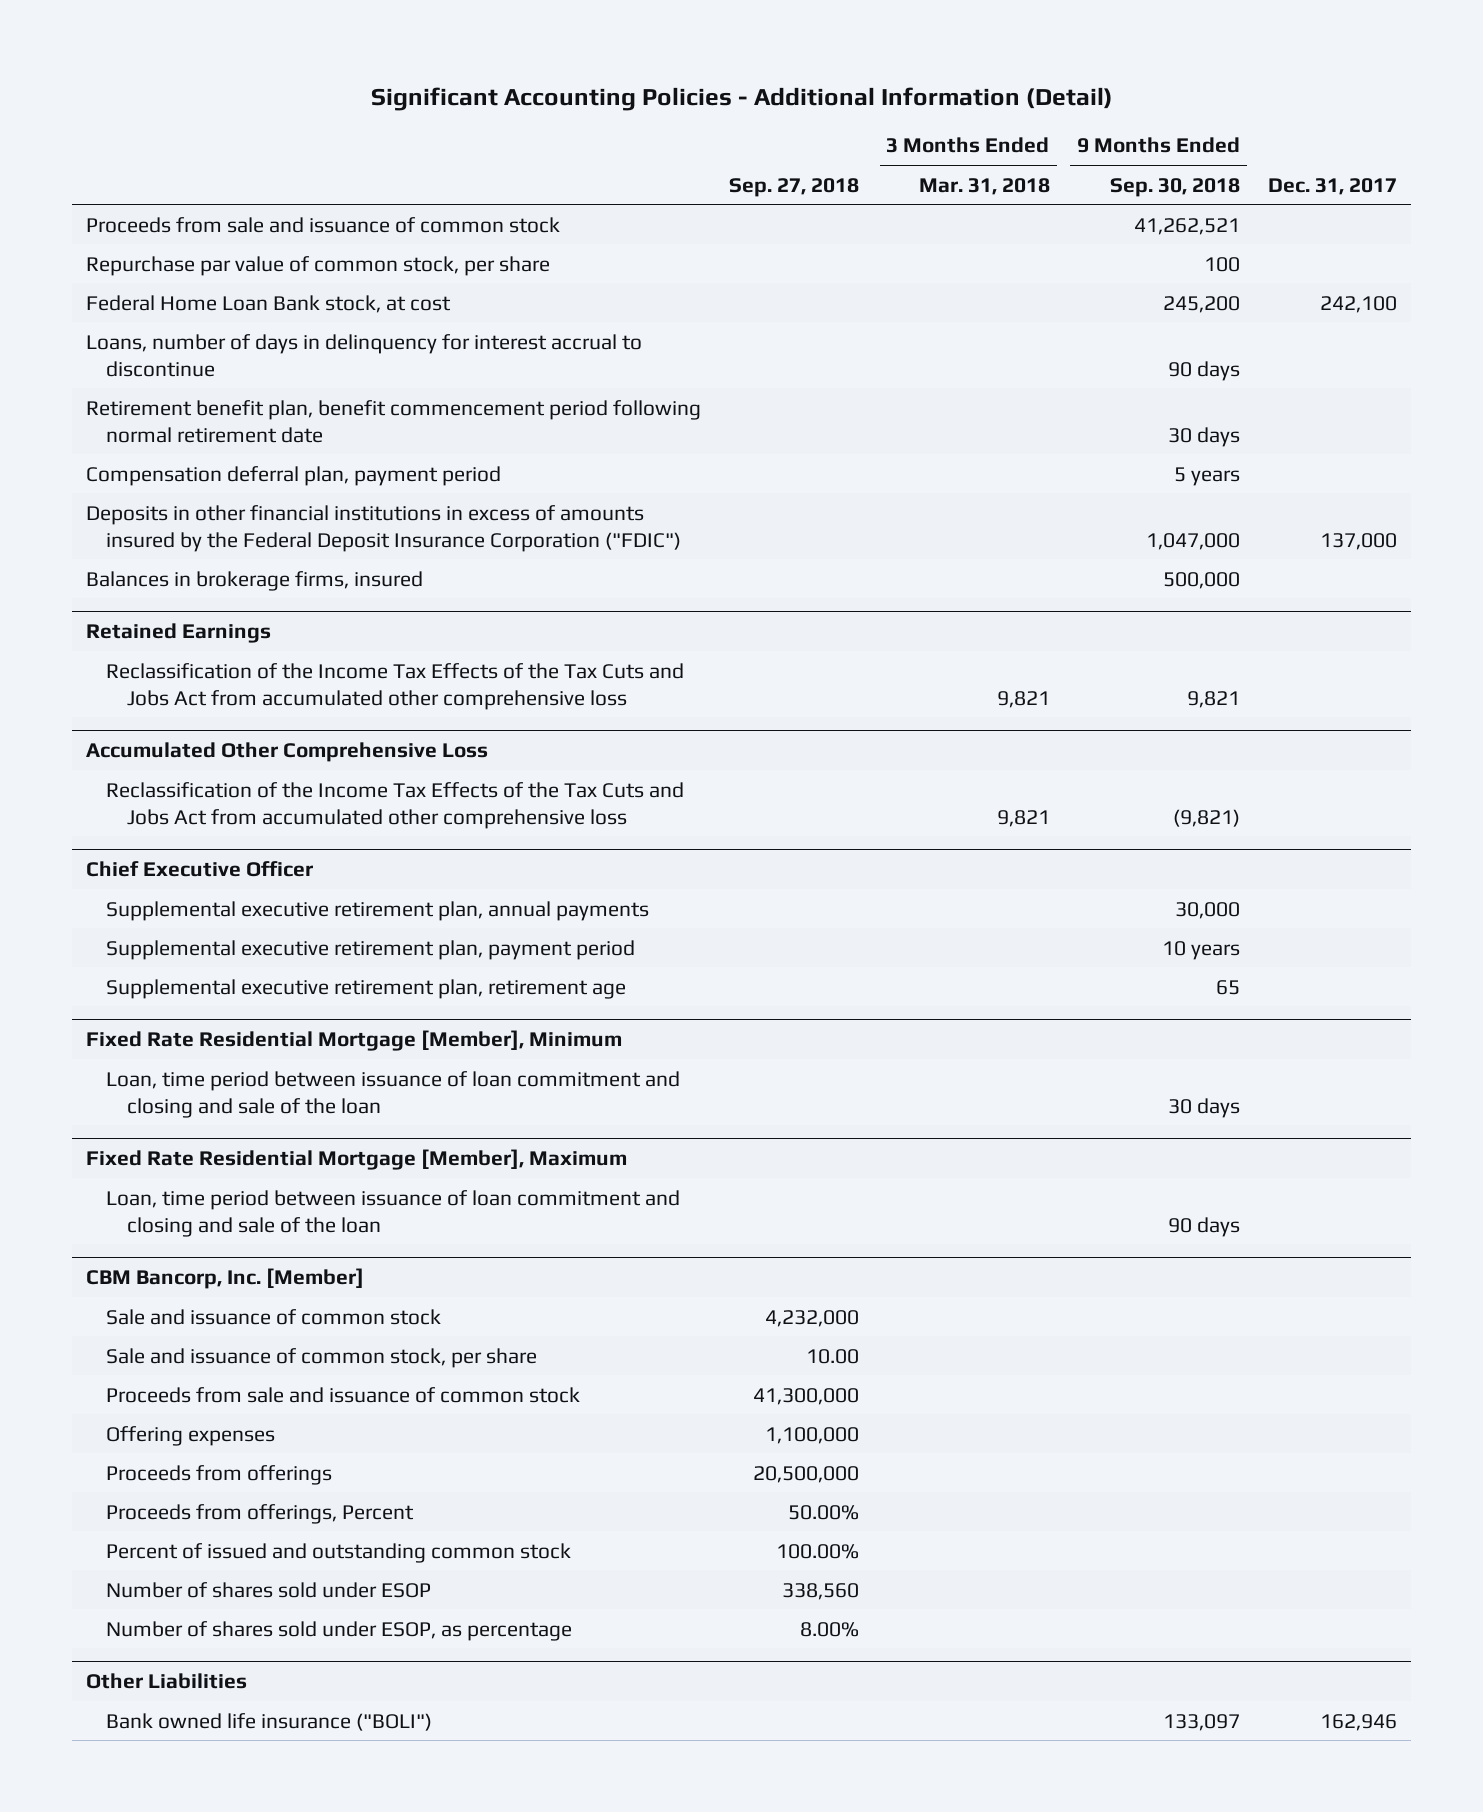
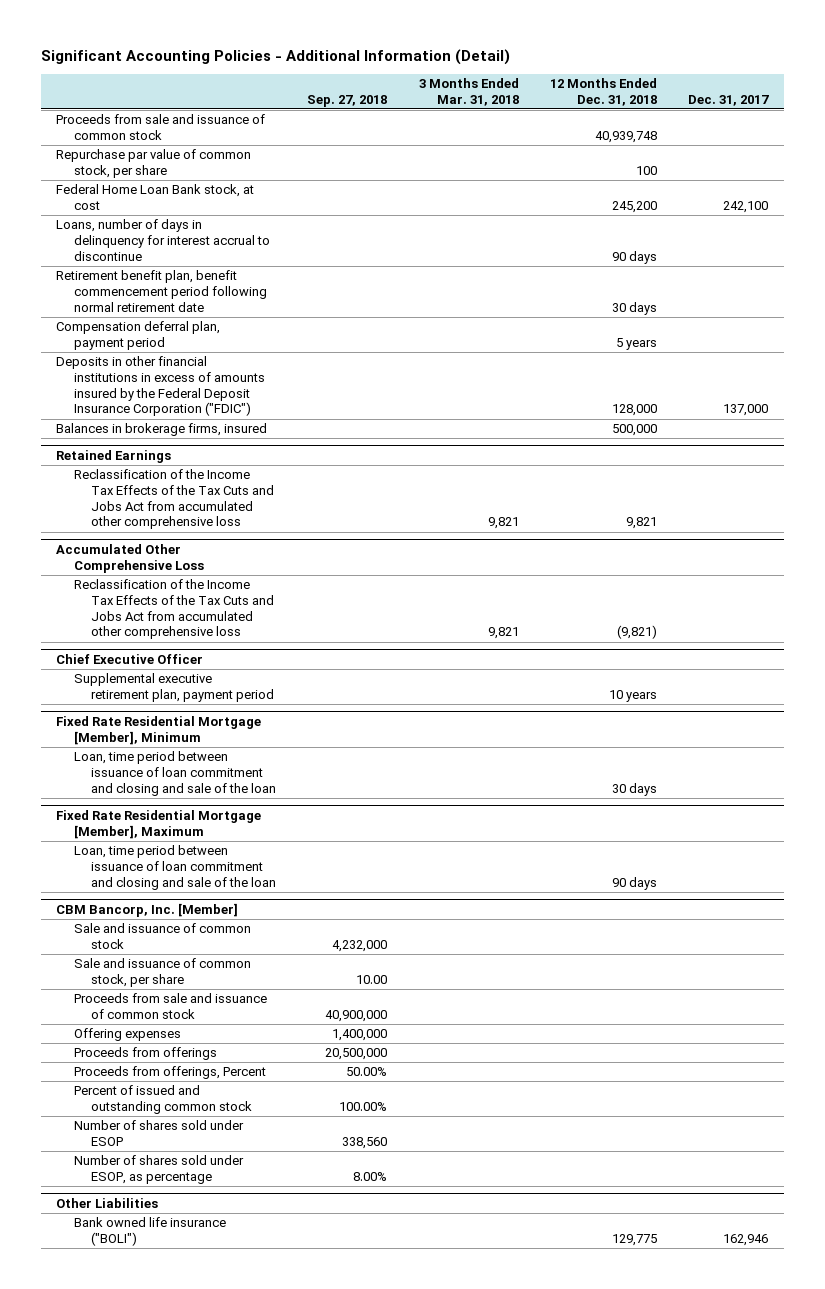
- | Sep. 27, 2018 | 3 Months Ended Mar. 31, 2018 | 9 Months Ended Sep. 30, 2018 | Dec. 31, 2017
+ | Sep. 27, 2018 | 3 Months Ended Mar. 31, 2018 | 12 Months Ended Dec. 31, 2018 | Dec. 31, 2017
@ Chief Executive Officer
- Supplemental executive retirement plan, annual payments | | | 30,000 |
- Supplemental executive retirement plan, retirement age | | | 65 |
@ CBM Bancorp, Inc. [Member]
- Proceeds from sale and issuance of common stock | 41,300,000 | | |
- Offering expenses | 1,100,000 | | |
+ Proceeds from sale and issuance of common stock | 40,900,000 | | |
+ Offering expenses | 1,400,000 | | |

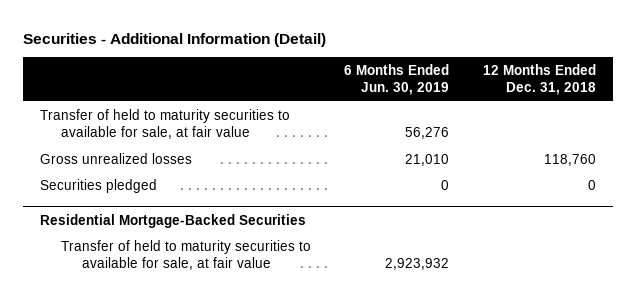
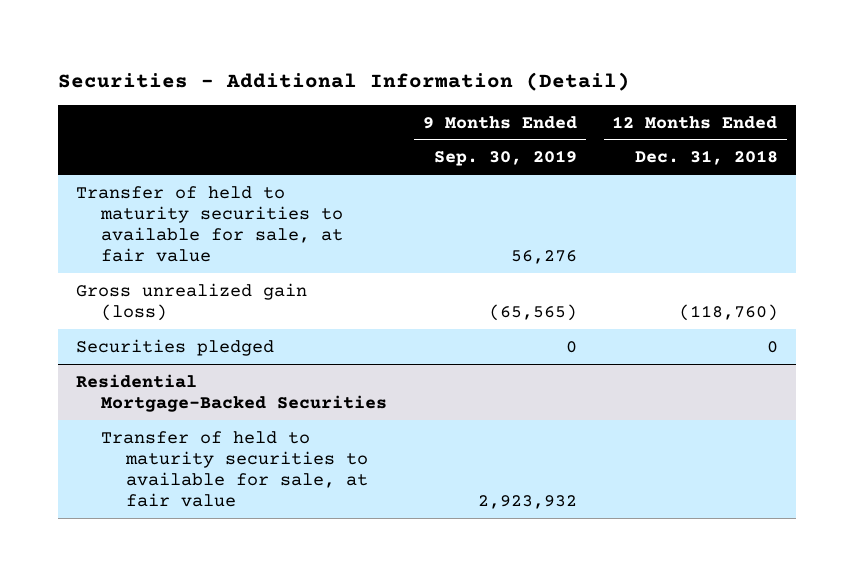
- | 6 Months Ended Jun. 30, 2019 | 12 Months Ended Dec. 31, 2018
+ | 9 Months Ended Sep. 30, 2019 | 12 Months Ended Dec. 31, 2018
- Gross unrealized losses | 21,010 | 118,760
+ Gross unrealized gain (loss) | (65,565) | (118,760)

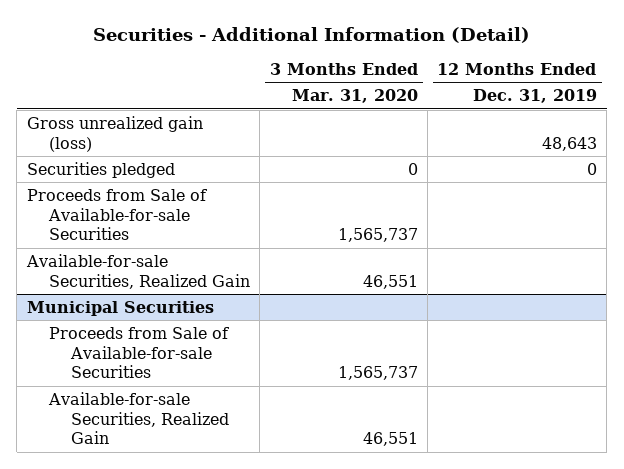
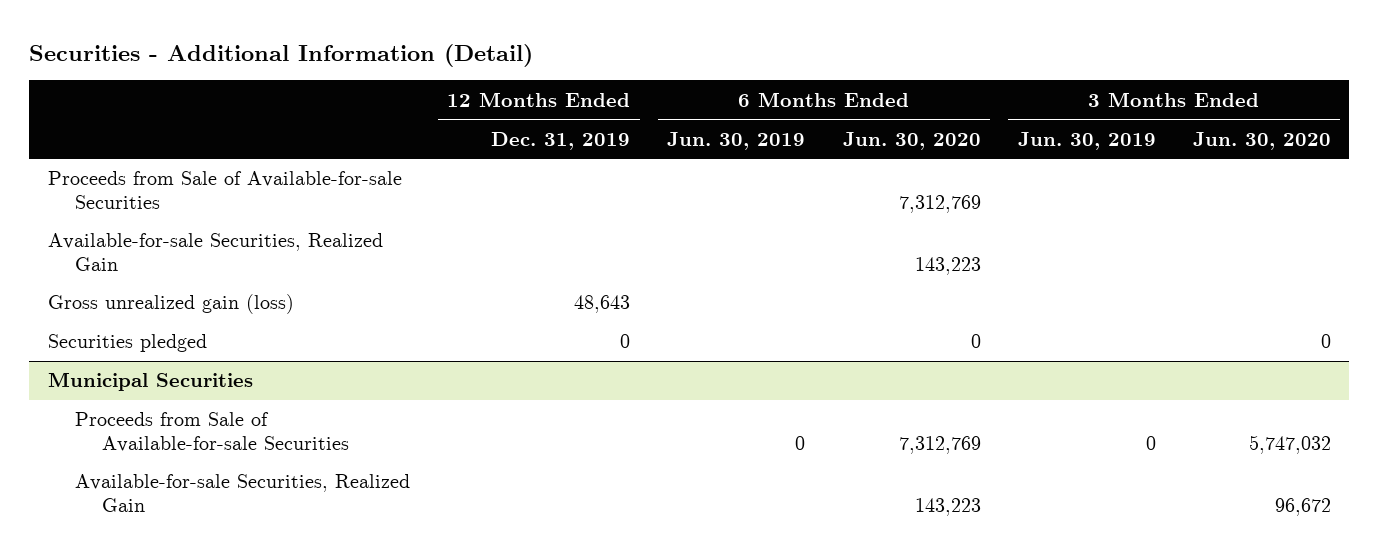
- | 3 Months Ended Mar. 31, 2020 | 12 Months Ended Dec. 31, 2019
+ | 12 Months Ended Dec. 31, 2019 | 6 Months Ended Jun. 30, 2019 | 6 Months Ended Jun. 30, 2020 | 3 Months Ended Jun. 30, 2019 | 3 Months Ended Jun. 30, 2020
moved down: Gross unrealized gain (loss) | 48,643 | | | |
moved down: Securities pledged | 0 | | 0 | | 0

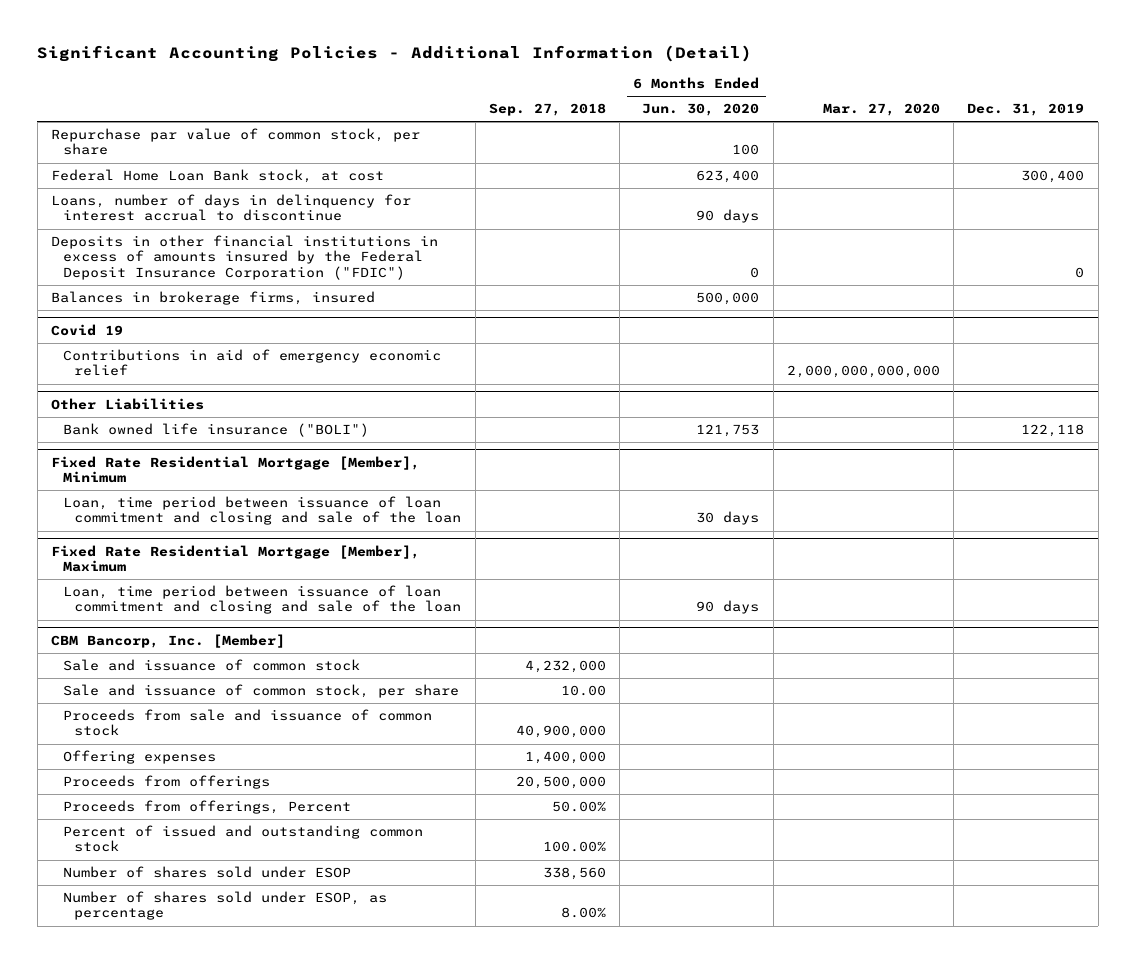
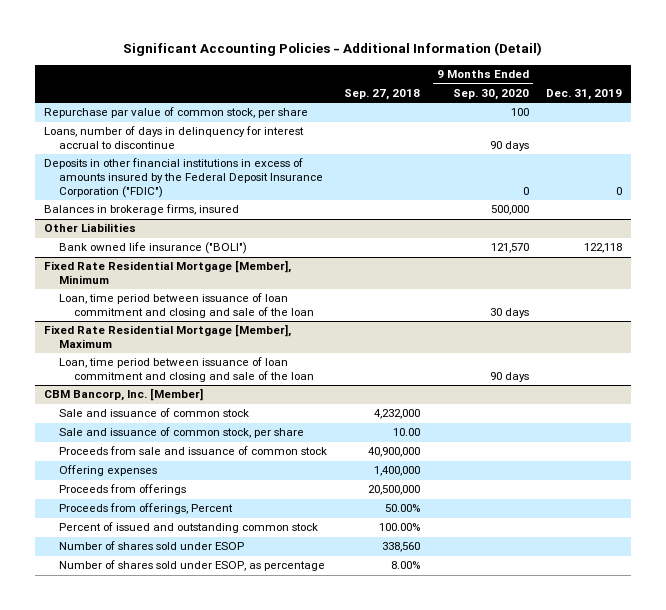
- | Sep. 27, 2018 | 6 Months Ended Jun. 30, 2020 | Mar. 27, 2020 | Dec. 31, 2019
+ | Sep. 27, 2018 | 9 Months Ended Sep. 30, 2020 | Dec. 31, 2019
- Federal Home Loan Bank stock, at cost | | 623,400 | | 300,400
- Covid 19
- Contributions in aid of emergency economic relief | | | 2,000,000,000,000 |

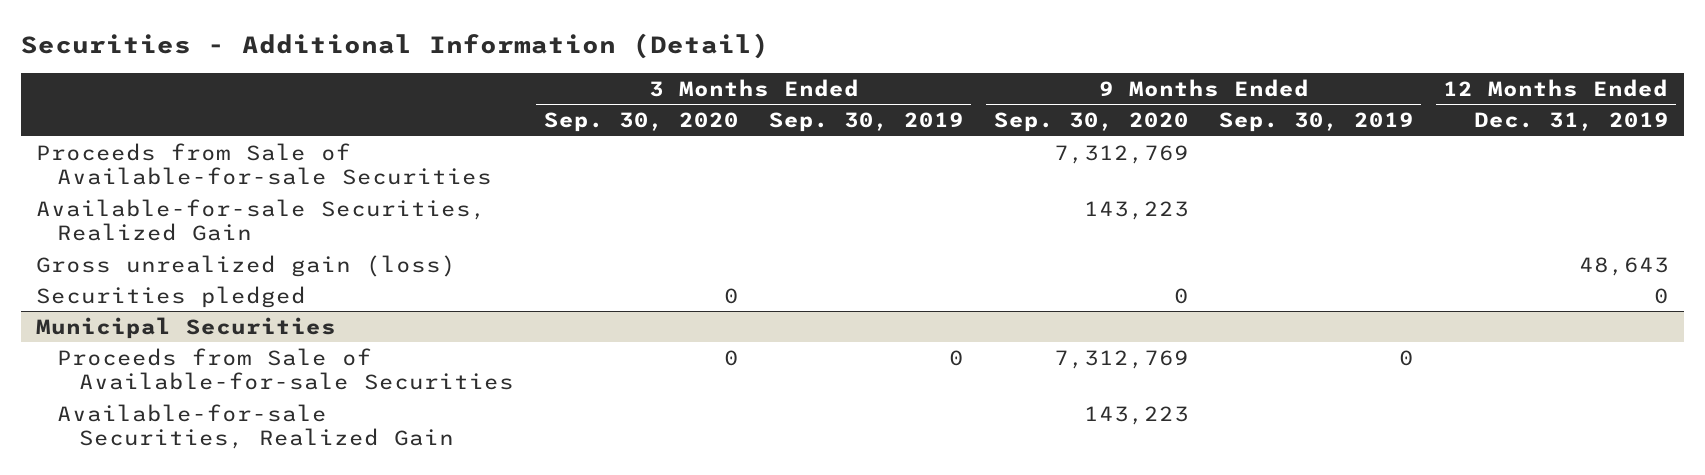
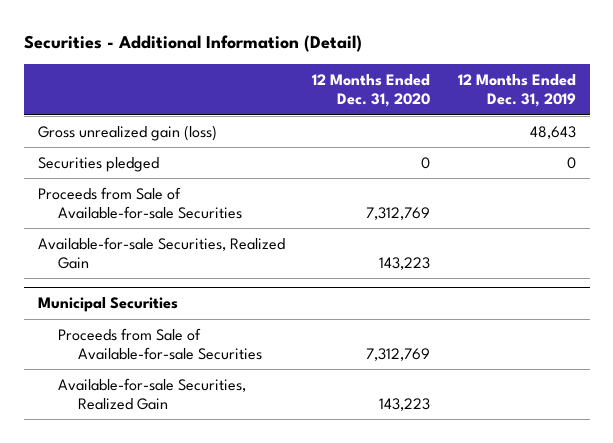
- | 3 Months Ended Sep. 30, 2020 | 3 Months Ended Sep. 30, 2019 | 9 Months Ended Sep. 30, 2020 | 9 Months Ended Sep. 30, 2019 | 12 Months Ended Dec. 31, 2019
+ | 12 Months Ended Dec. 31, 2020 | 12 Months Ended Dec. 31, 2019
moved down: Proceeds from Sale of Available-for-sale Securities | 7,312,769 |
moved down: Available-for-sale Securities, Realized Gain | 143,223 |

